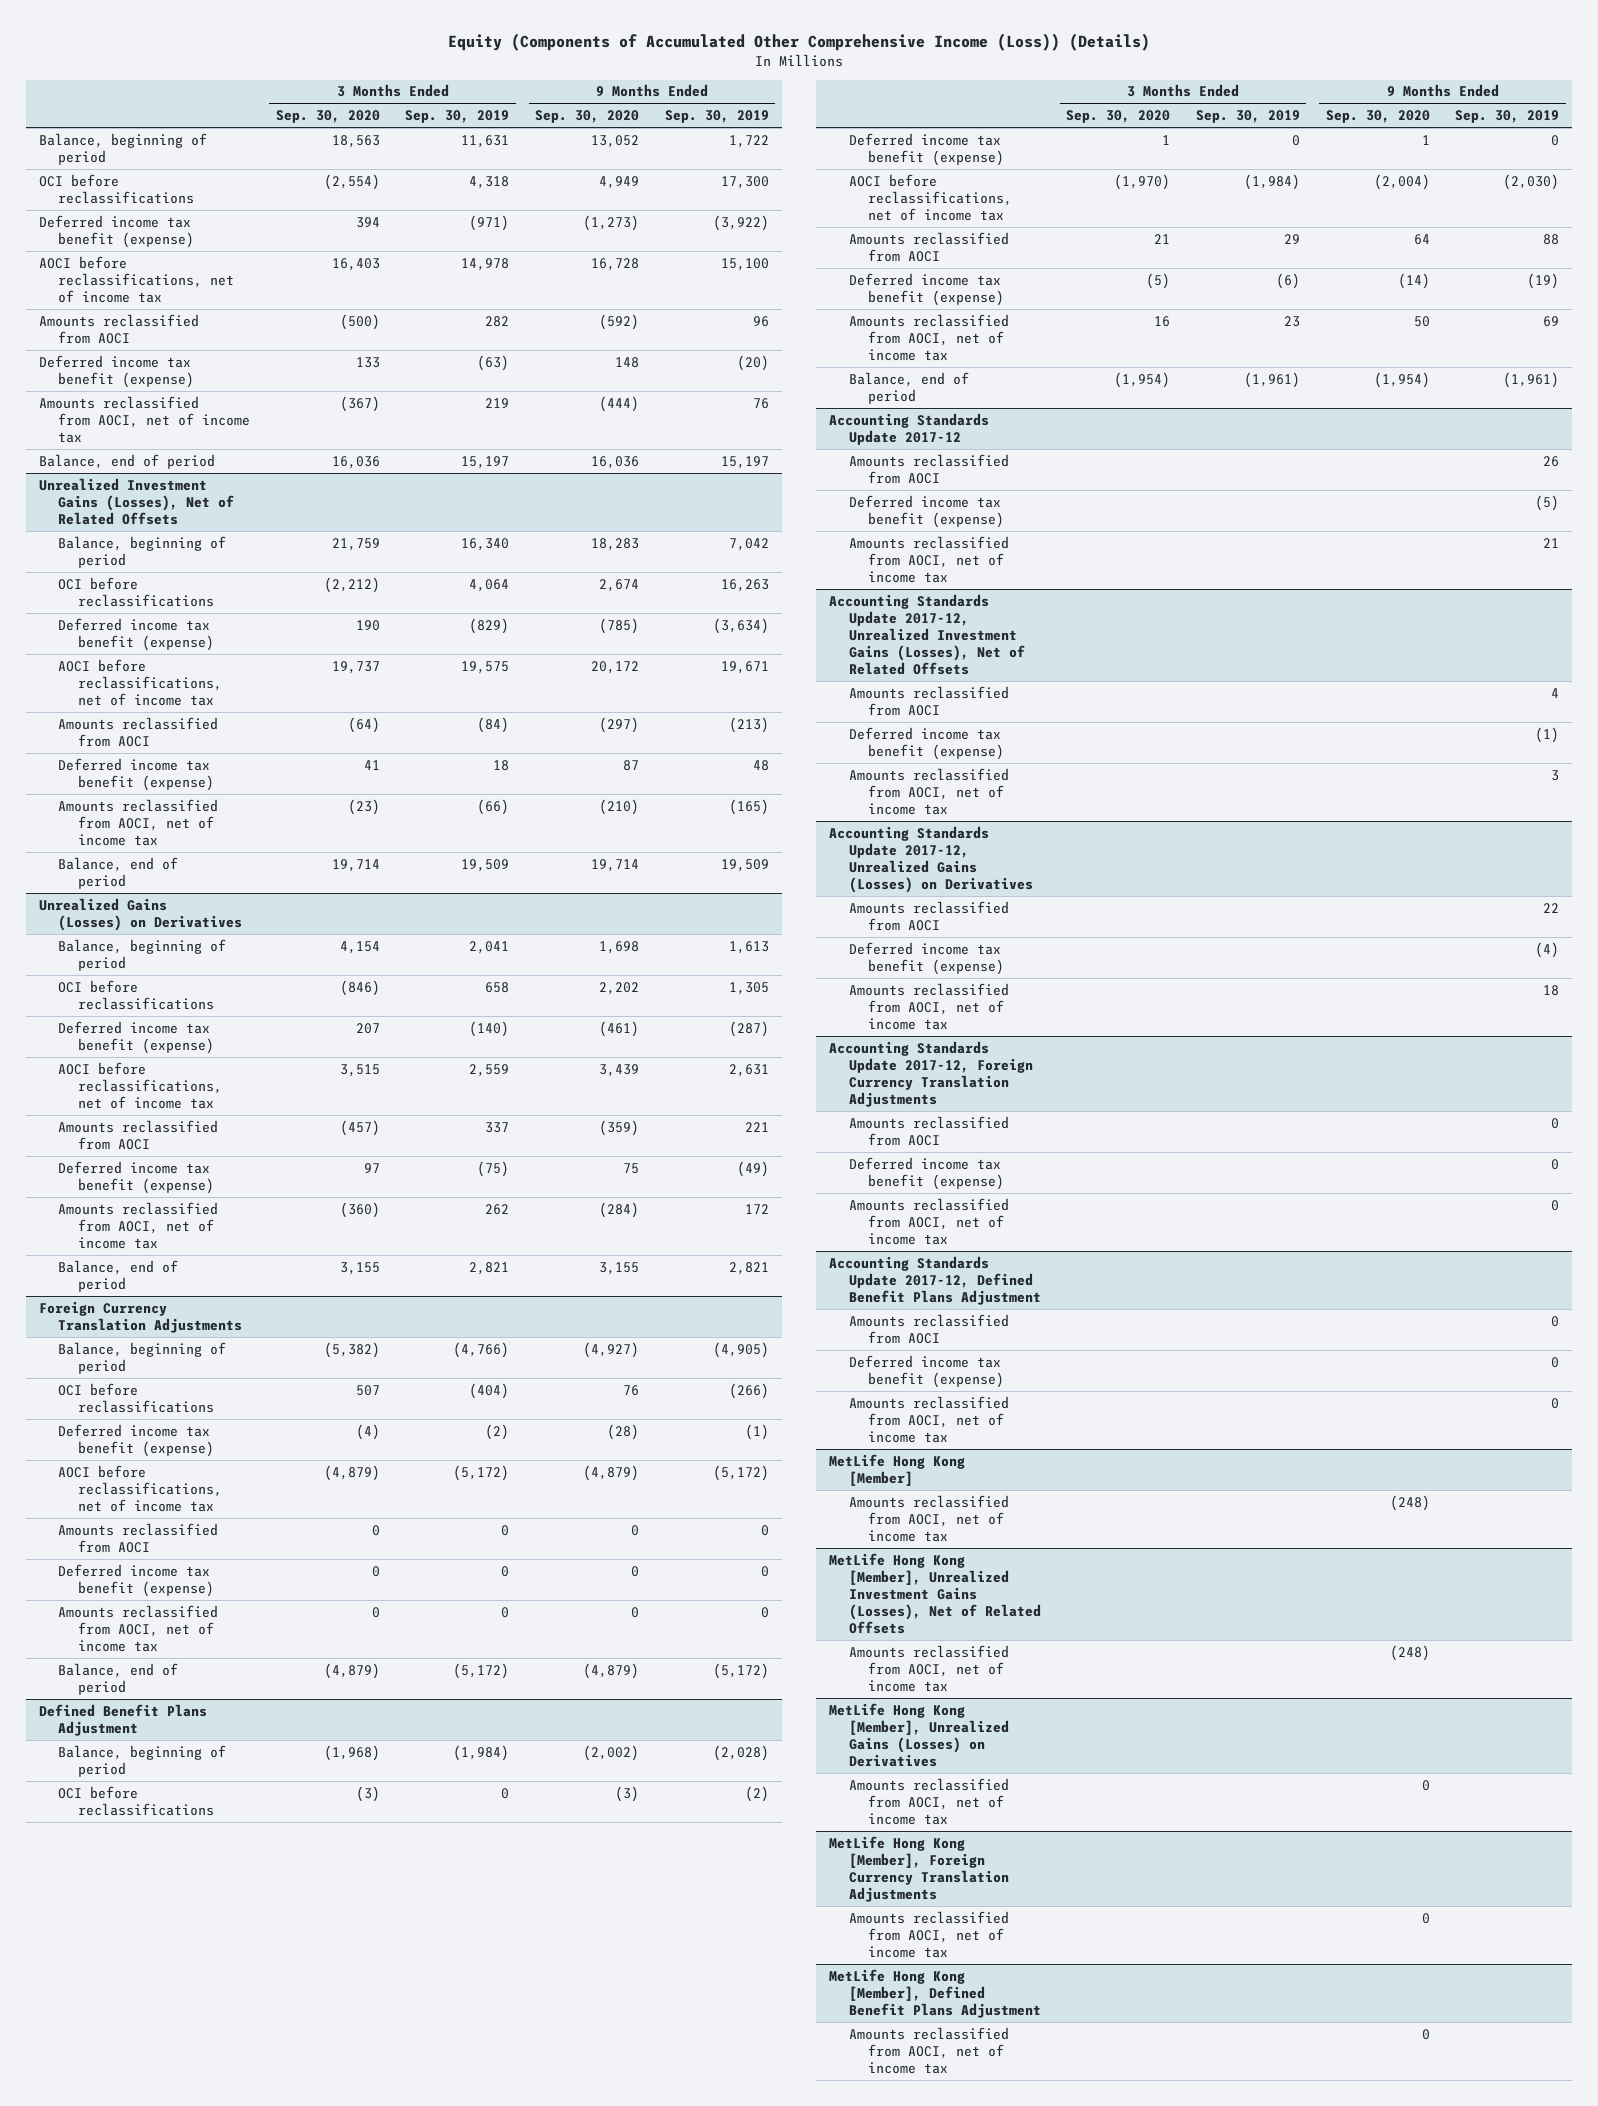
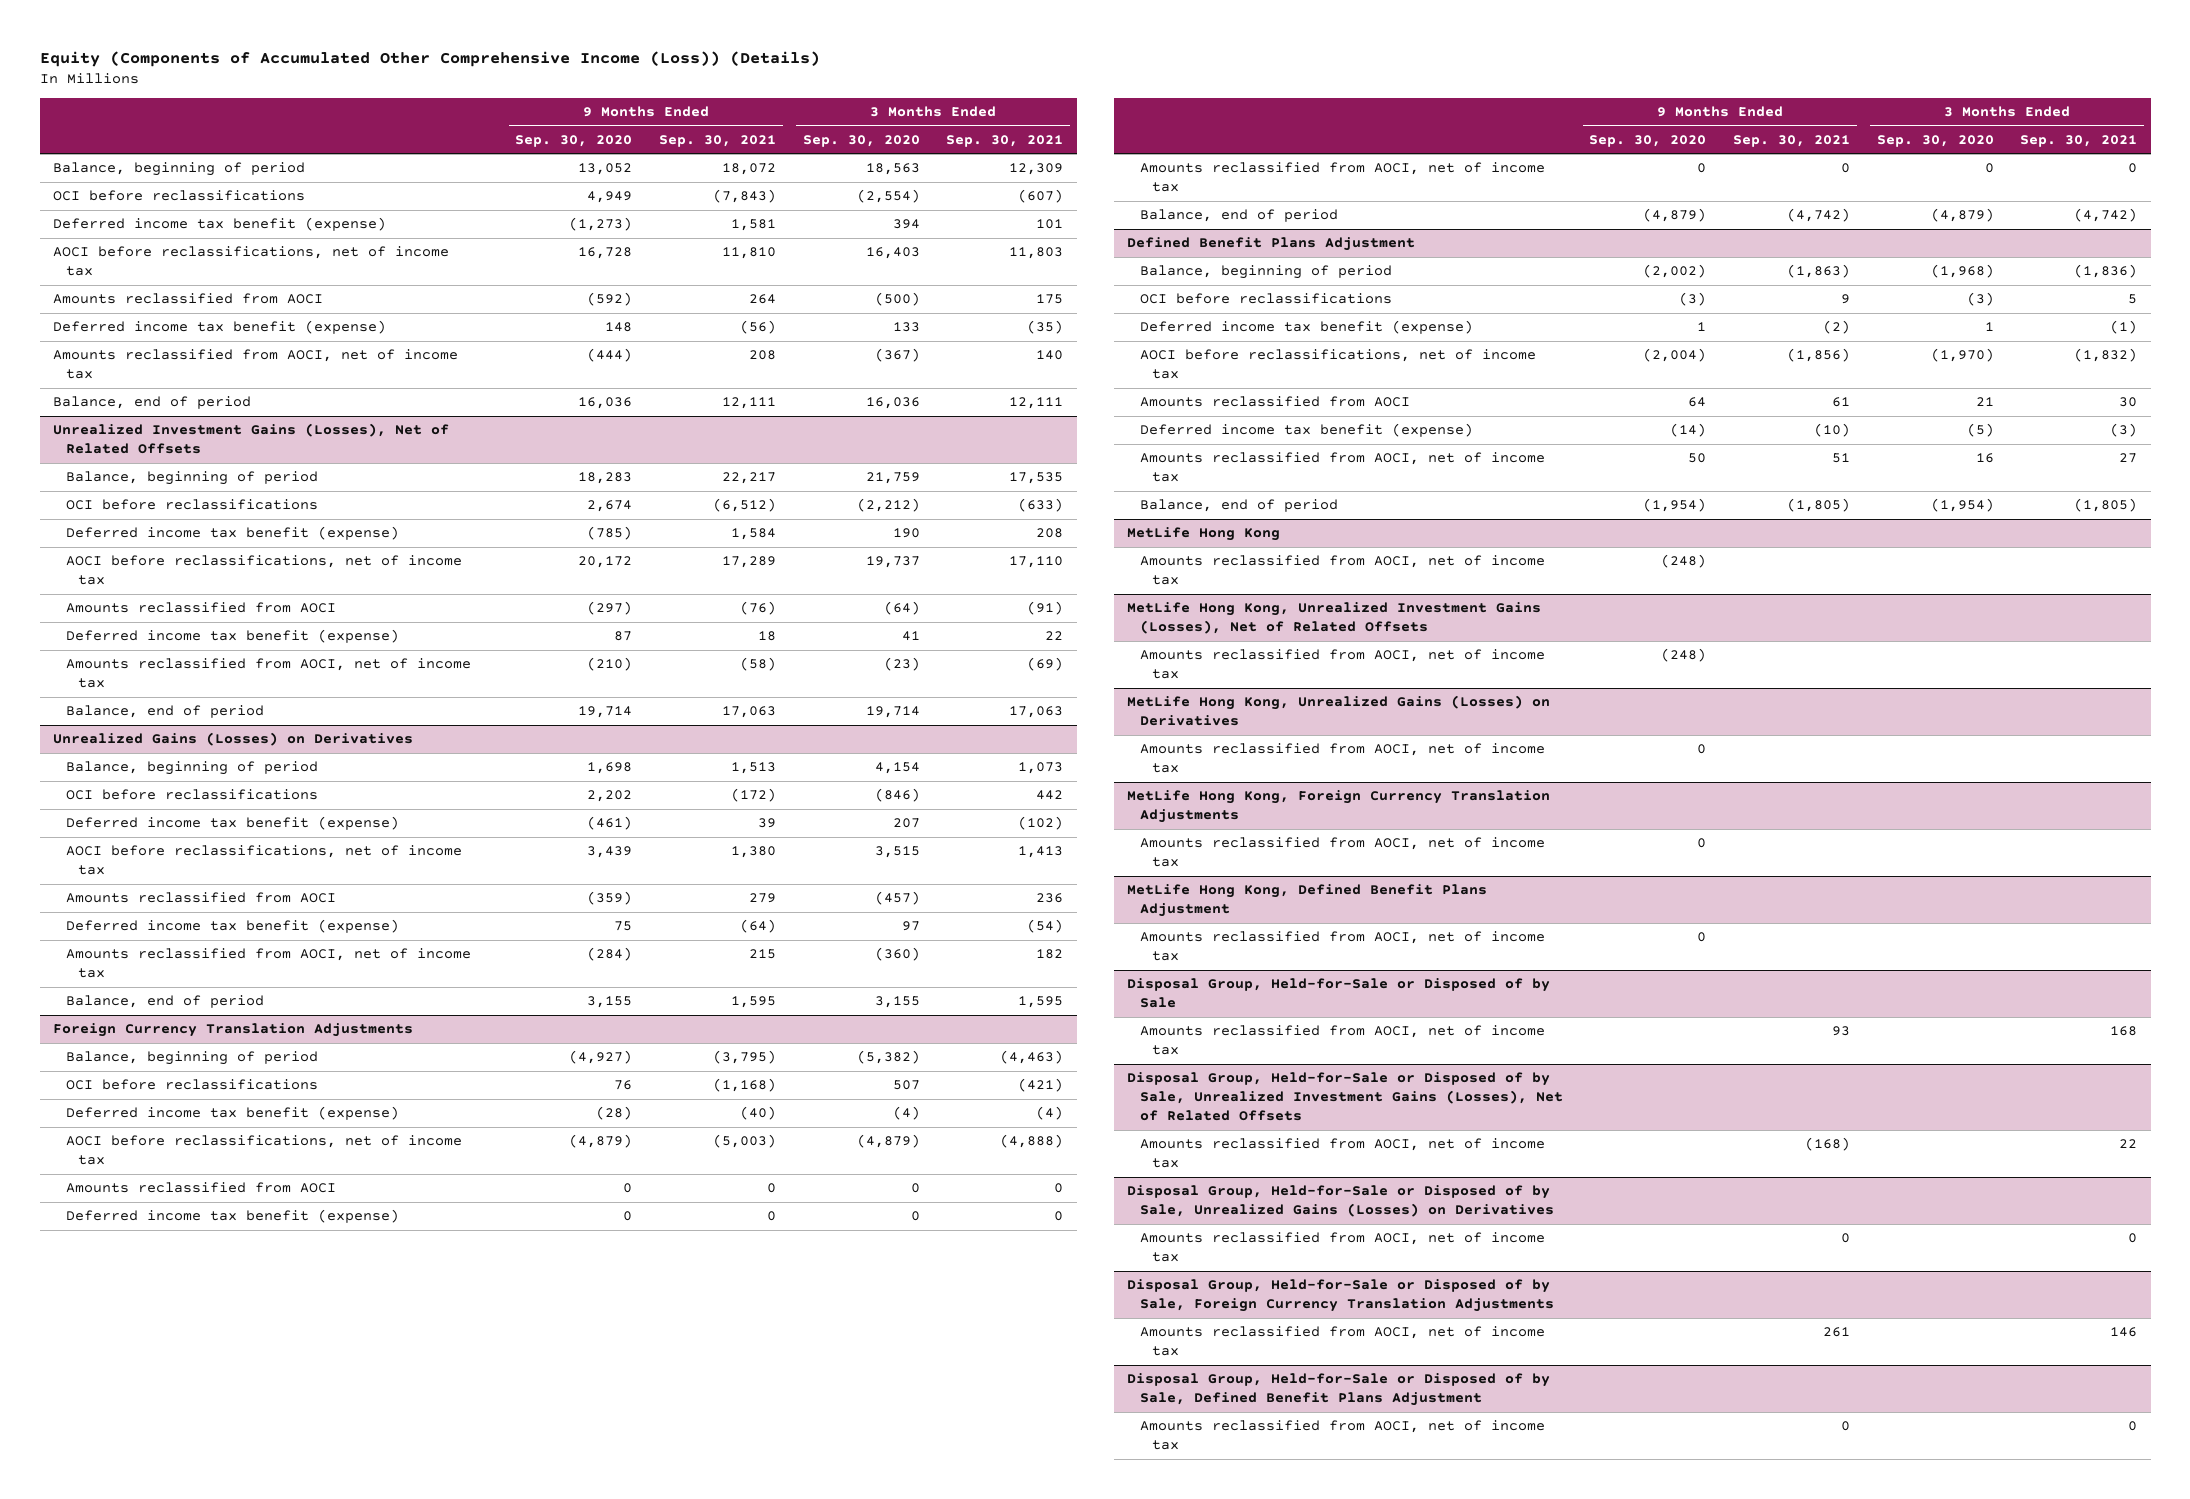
- | 3 Months Ended Sep. 30, 2020 | 3 Months Ended Sep. 30, 2019 | 9 Months Ended Sep. 30, 2020 | 9 Months Ended Sep. 30, 2019
+ | 9 Months Ended Sep. 30, 2020 | 9 Months Ended Sep. 30, 2021 | 3 Months Ended Sep. 30, 2020 | 3 Months Ended Sep. 30, 2021
- Accounting Standards Update 2017-12
- Amounts reclassified from AOCI | | | | 26
- Deferred income tax benefit (expense) | | | | (5)
- Amounts reclassified from AOCI, net of income tax | | | | 21
- Accounting Standards Update 2017-12, Unrealized Investment Gains (Losses), Net of Related Offsets
- Amounts reclassified from AOCI | | | | 4
- Deferred income tax benefit (expense) | | | | (1)
- Amounts reclassified from AOCI, net of income tax | | | | 3
- Accounting Standards Update 2017-12, Unrealized Gains (Losses) on Derivatives
- Amounts reclassified from AOCI | | | | 22
- Deferred income tax benefit (expense) | | | | (4)
- Amounts reclassified from AOCI, net of income tax | | | | 18
- Accounting Standards Update 2017-12, Foreign Currency Translation Adjustments
- Amounts reclassified from AOCI | | | | 0
- Deferred income tax benefit (expense) | | | | 0
- Amounts reclassified from AOCI, net of income tax | | | | 0
- Accounting Standards Update 2017-12, Defined Benefit Plans Adjustment
- Amounts reclassified from AOCI | | | | 0
- Deferred income tax benefit (expense) | | | | 0
- Amounts reclassified from AOCI, net of income tax | | | | 0
- MetLife Hong Kong [Member]
+ MetLife Hong Kong
- MetLife Hong Kong [Member], Unrealized Investment Gains (Losses), Net of Related Offsets
+ MetLife Hong Kong, Unrealized Investment Gains (Losses), Net of Related Offsets
- MetLife Hong Kong [Member], Unrealized Gains (Losses) on Derivatives
+ MetLife Hong Kong, Unrealized Gains (Losses) on Derivatives
- MetLife Hong Kong [Member], Foreign Currency Translation Adjustments
+ MetLife Hong Kong, Foreign Currency Translation Adjustments
- MetLife Hong Kong [Member], Defined Benefit Plans Adjustment
+ MetLife Hong Kong, Defined Benefit Plans Adjustment
+ Disposal Group, Held-for-Sale or Disposed of by Sale
+ Amounts reclassified from AOCI, net of income tax | | 93 | | 168
+ Disposal Group, Held-for-Sale or Disposed of by Sale, Unrealized Investment Gains (Losses), Net of Related Offsets
+ Amounts reclassified from AOCI, net of income tax | | (168) | | 22
+ Disposal Group, Held-for-Sale or Disposed of by Sale, Unrealized Gains (Losses) on Derivatives
+ Amounts reclassified from AOCI, net of income tax | | 0 | | 0
+ Disposal Group, Held-for-Sale or Disposed of by Sale, Foreign Currency Translation Adjustments
+ Amounts reclassified from AOCI, net of income tax | | 261 | | 146
+ Disposal Group, Held-for-Sale or Disposed of by Sale, Defined Benefit Plans Adjustment
+ Amounts reclassified from AOCI, net of income tax | | 0 | | 0

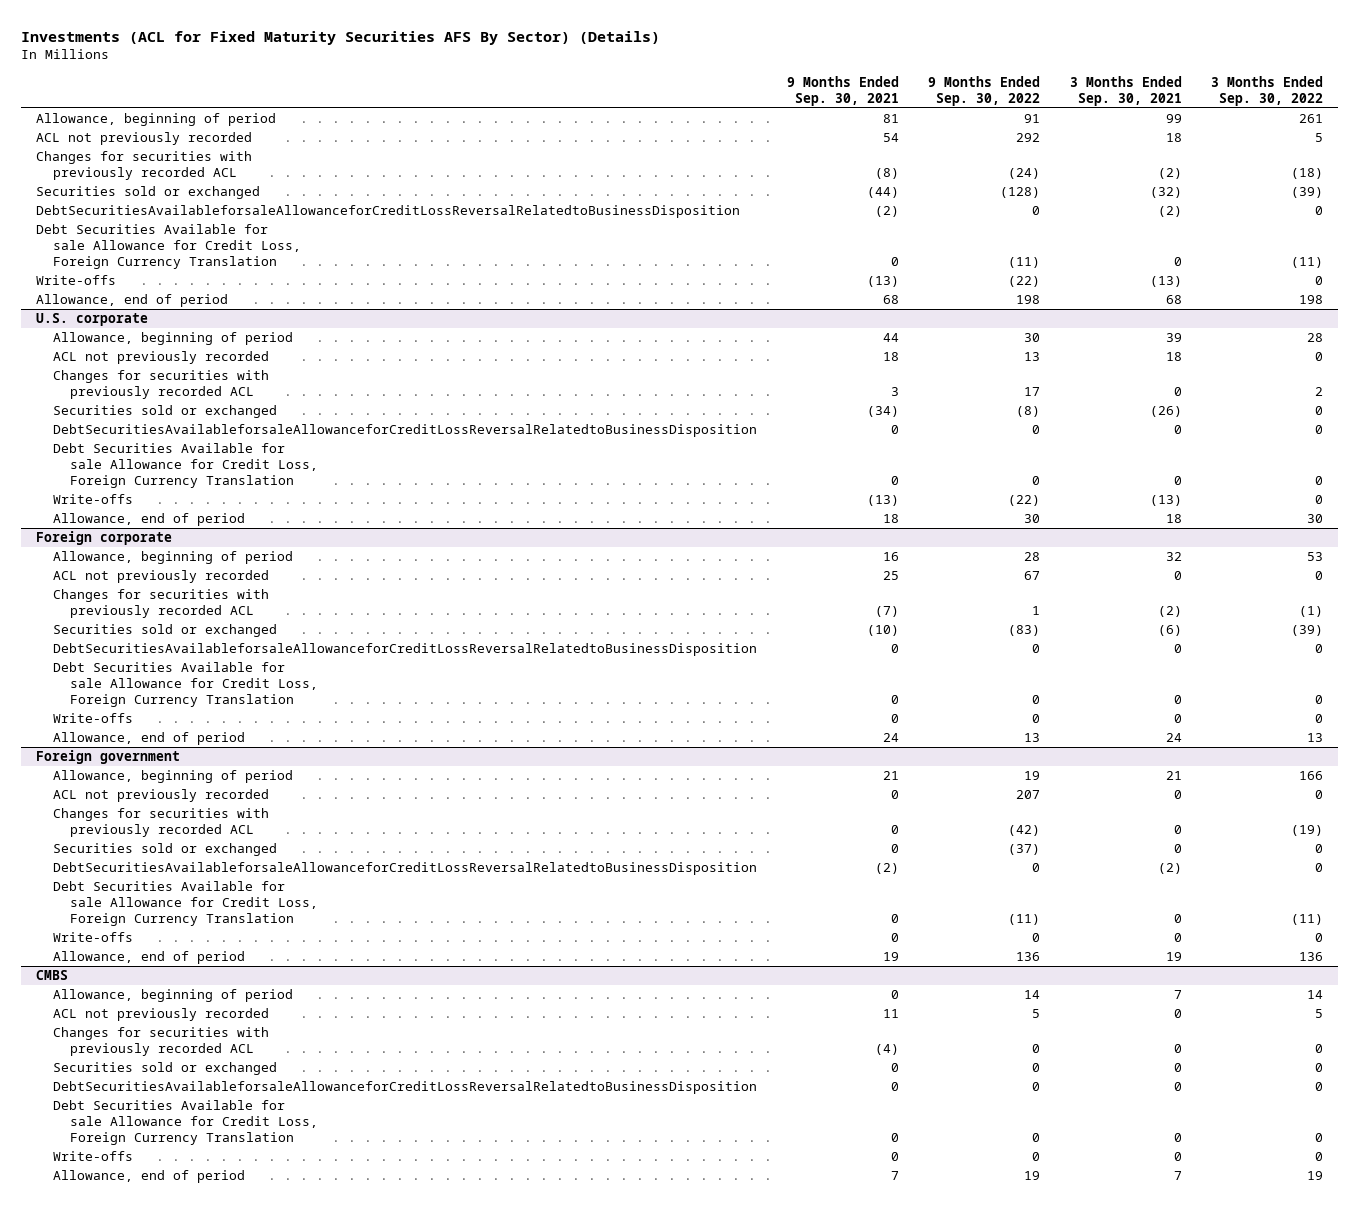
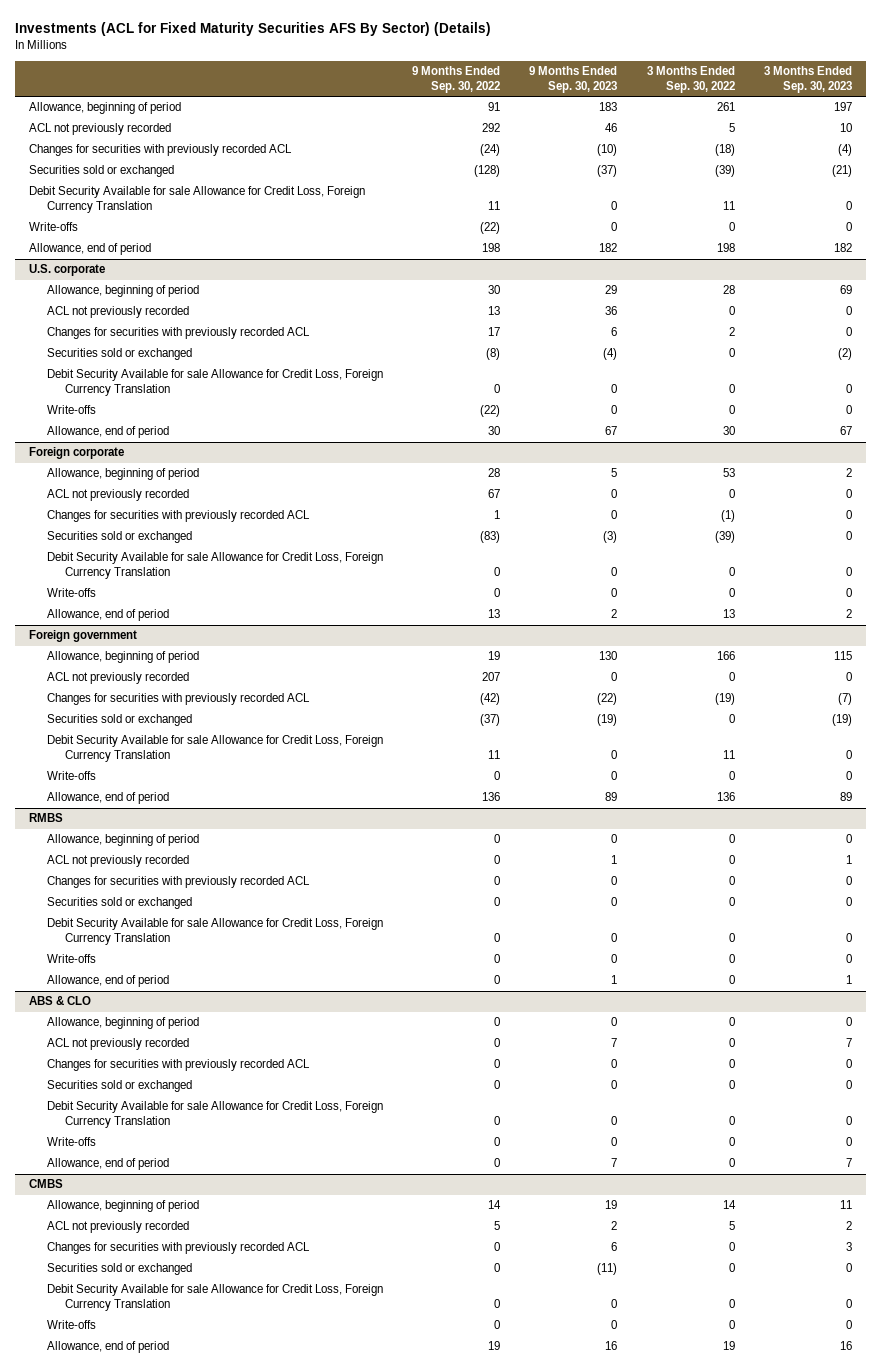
- | 9 Months Ended Sep. 30, 2021 | 9 Months Ended Sep. 30, 2022 | 3 Months Ended Sep. 30, 2021 | 3 Months Ended Sep. 30, 2022
+ | 9 Months Ended Sep. 30, 2022 | 9 Months Ended Sep. 30, 2023 | 3 Months Ended Sep. 30, 2022 | 3 Months Ended Sep. 30, 2023
- DebtSecuritiesAvailableforsaleAllowanceforCreditLossReversalRelatedtoBusinessDisposition | (2) | 0 | (2) | 0
- Debt Securities Available for sale Allowance for Credit Loss, Foreign Currency Translation | 0 | (11) | 0 | (11)
+ Debit Security Available for sale Allowance for Credit Loss, Foreign Currency Translation | 11 | 0 | 11 | 0
@ U.S. corporate
- DebtSecuritiesAvailableforsaleAllowanceforCreditLossReversalRelatedtoBusinessDisposition | 0 | 0 | 0 | 0
- Debt Securities Available for sale Allowance for Credit Loss, Foreign Currency Translation | 0 | 0 | 0 | 0
+ Debit Security Available for sale Allowance for Credit Loss, Foreign Currency Translation | 0 | 0 | 0 | 0
@ Foreign corporate
- DebtSecuritiesAvailableforsaleAllowanceforCreditLossReversalRelatedtoBusinessDisposition | 0 | 0 | 0 | 0
- Debt Securities Available for sale Allowance for Credit Loss, Foreign Currency Translation | 0 | 0 | 0 | 0
+ Debit Security Available for sale Allowance for Credit Loss, Foreign Currency Translation | 0 | 0 | 0 | 0
@ Foreign government
- DebtSecuritiesAvailableforsaleAllowanceforCreditLossReversalRelatedtoBusinessDisposition | (2) | 0 | (2) | 0
- Debt Securities Available for sale Allowance for Credit Loss, Foreign Currency Translation | 0 | (11) | 0 | (11)
+ Debit Security Available for sale Allowance for Credit Loss, Foreign Currency Translation | 11 | 0 | 11 | 0
+ RMBS
+ Allowance, beginning of period | 0 | 0 | 0 | 0
+ ACL not previously recorded | 0 | 1 | 0 | 1
+ Changes for securities with previously recorded ACL | 0 | 0 | 0 | 0
+ Securities sold or exchanged | 0 | 0 | 0 | 0
+ Debit Security Available for sale Allowance for Credit Loss, Foreign Currency Translation | 0 | 0 | 0 | 0
+ Write-offs | 0 | 0 | 0 | 0
+ Allowance, end of period | 0 | 1 | 0 | 1
+ ABS & CLO
+ Allowance, beginning of period | 0 | 0 | 0 | 0
+ ACL not previously recorded | 0 | 7 | 0 | 7
+ Changes for securities with previously recorded ACL | 0 | 0 | 0 | 0
+ Securities sold or exchanged | 0 | 0 | 0 | 0
+ Debit Security Available for sale Allowance for Credit Loss, Foreign Currency Translation | 0 | 0 | 0 | 0
+ Write-offs | 0 | 0 | 0 | 0
+ Allowance, end of period | 0 | 7 | 0 | 7
@ CMBS
- DebtSecuritiesAvailableforsaleAllowanceforCreditLossReversalRelatedtoBusinessDisposition | 0 | 0 | 0 | 0
- Debt Securities Available for sale Allowance for Credit Loss, Foreign Currency Translation | 0 | 0 | 0 | 0
+ Debit Security Available for sale Allowance for Credit Loss, Foreign Currency Translation | 0 | 0 | 0 | 0

